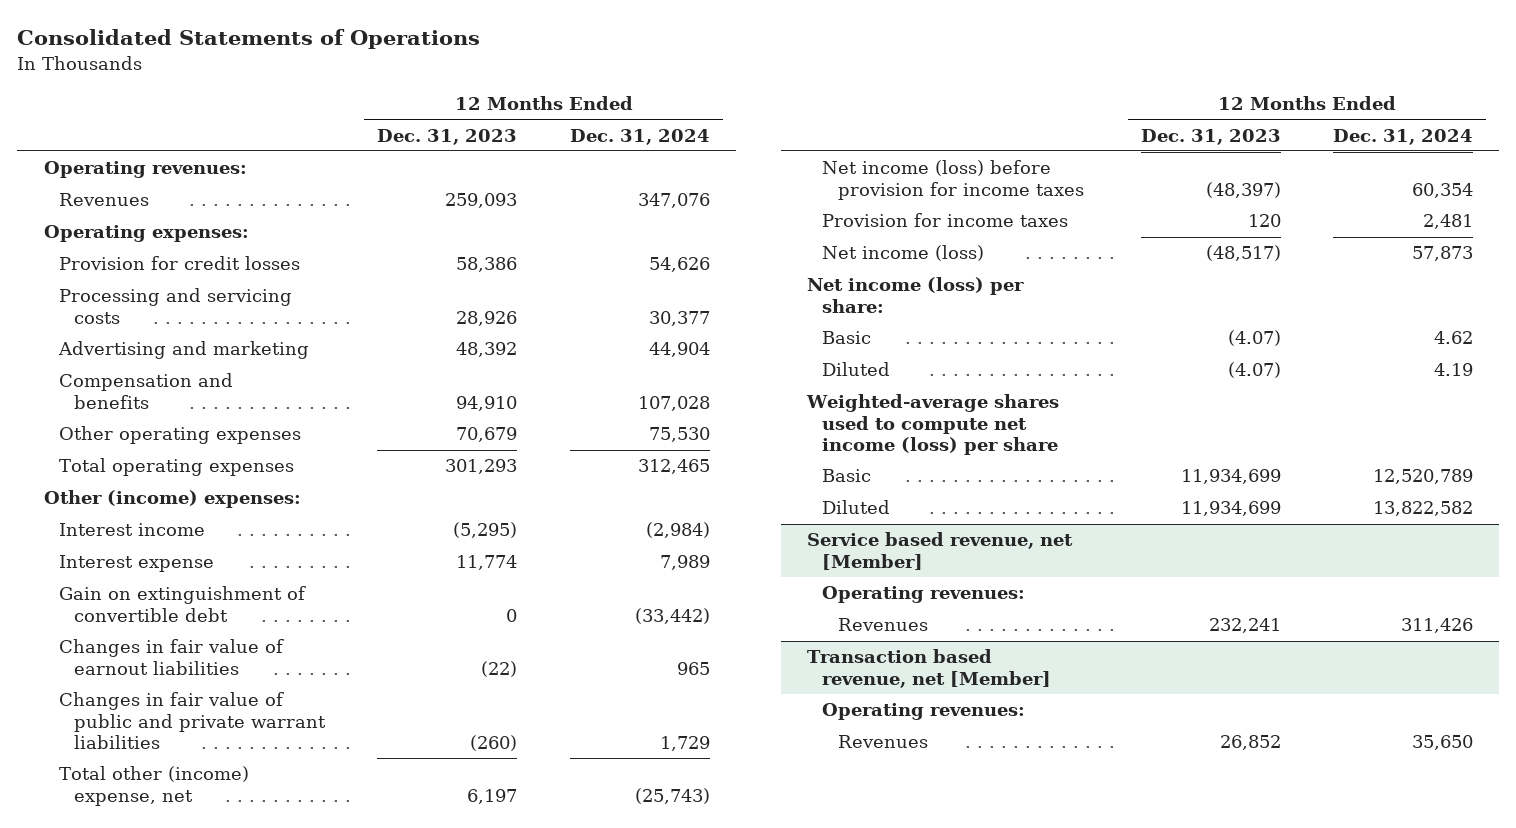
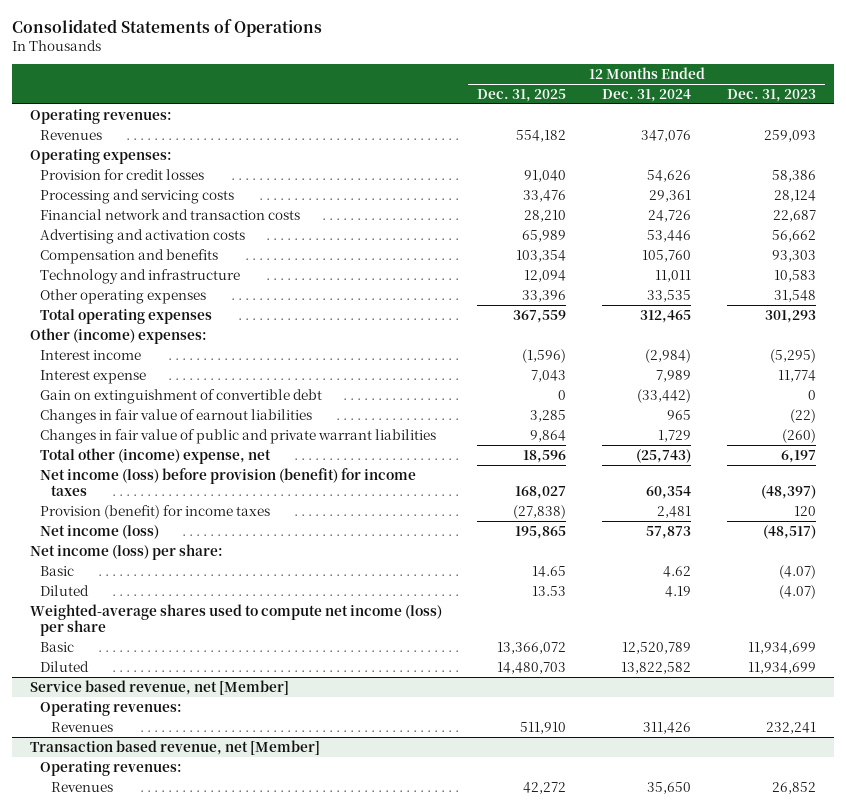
- | 12 Months Ended Dec. 31, 2023 | 12 Months Ended Dec. 31, 2024
+ | 12 Months Ended Dec. 31, 2025 | 12 Months Ended Dec. 31, 2024 | 12 Months Ended Dec. 31, 2023
- Processing and servicing costs | 28,926 | 30,377
- Advertising and marketing | 48,392 | 44,904
- Compensation and benefits | 94,910 | 107,028
- Other operating expenses | 70,679 | 75,530
+ Processing and servicing costs | 33,476 | 29,361 | 28,124
+ Financial network and transaction costs | 28,210 | 24,726 | 22,687
+ Advertising and activation costs | 65,989 | 53,446 | 56,662
+ Compensation and benefits | 103,354 | 105,760 | 93,303
+ Technology and infrastructure | 12,094 | 11,011 | 10,583
+ Other operating expenses | 33,396 | 33,535 | 31,548
- Net income (loss) before provision for income taxes | (48,397) | 60,354
- Provision for income taxes | 120 | 2,481
+ Net income (loss) before provision (benefit) for income taxes | 168,027 | 60,354 | (48,397)
+ Provision (benefit) for income taxes | (27,838) | 2,481 | 120

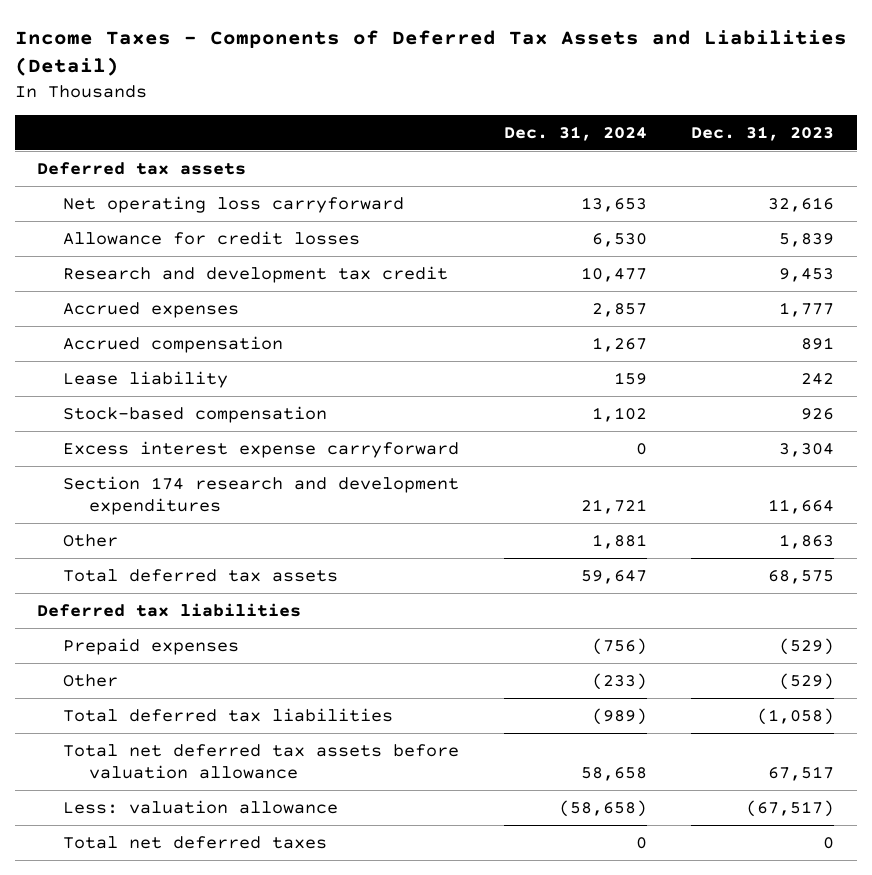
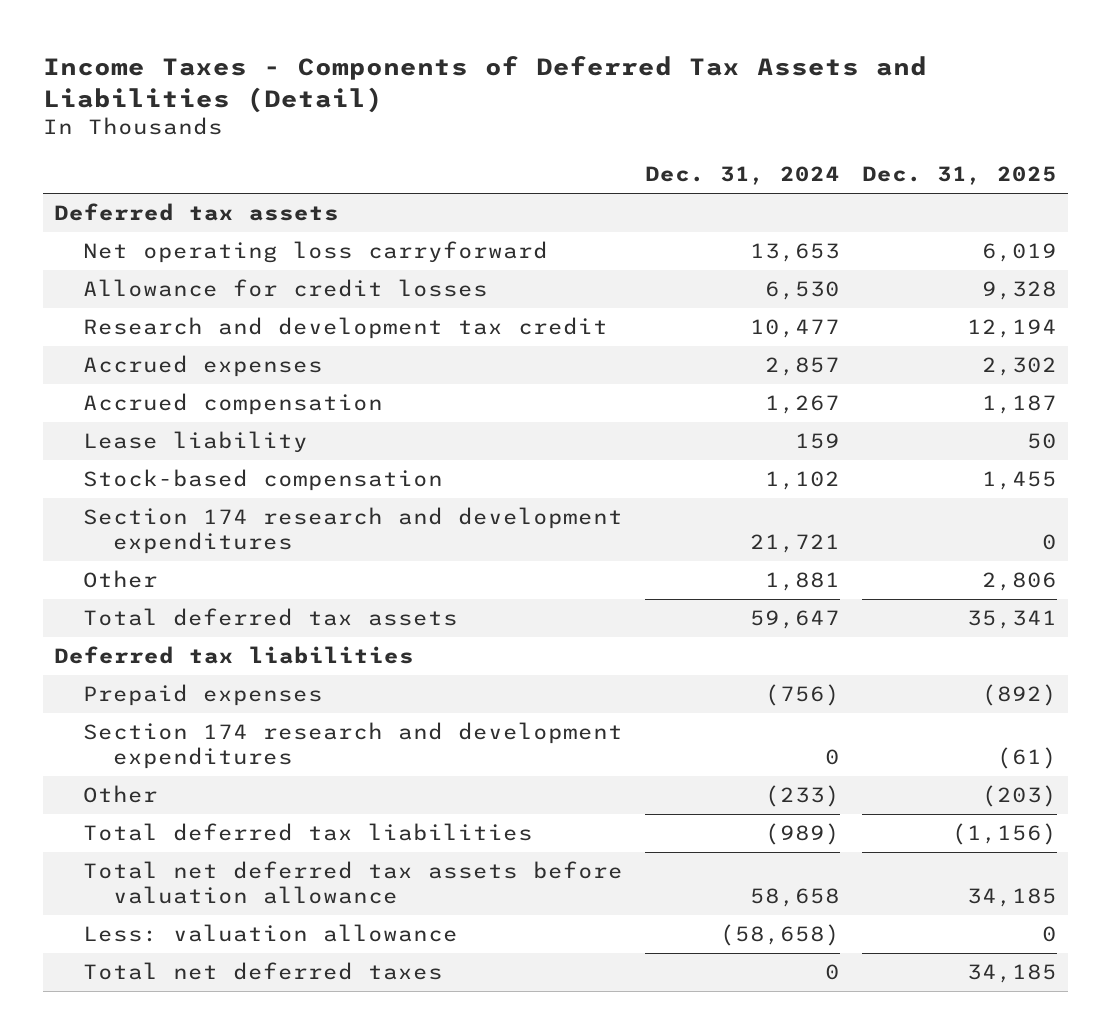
- | Dec. 31, 2024 | Dec. 31, 2023
+ | Dec. 31, 2024 | Dec. 31, 2025
- Excess interest expense carryforward | 0 | 3,304
+ Section 174 research and development expenditures | 0 | (61)

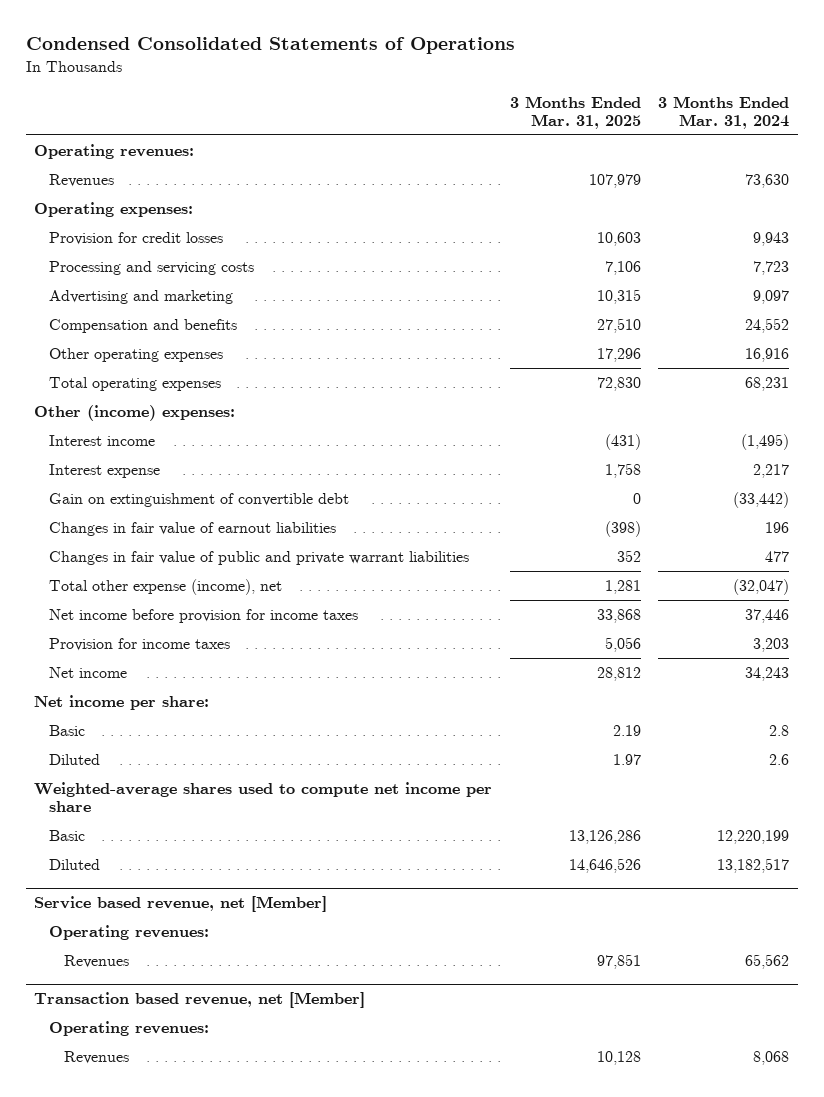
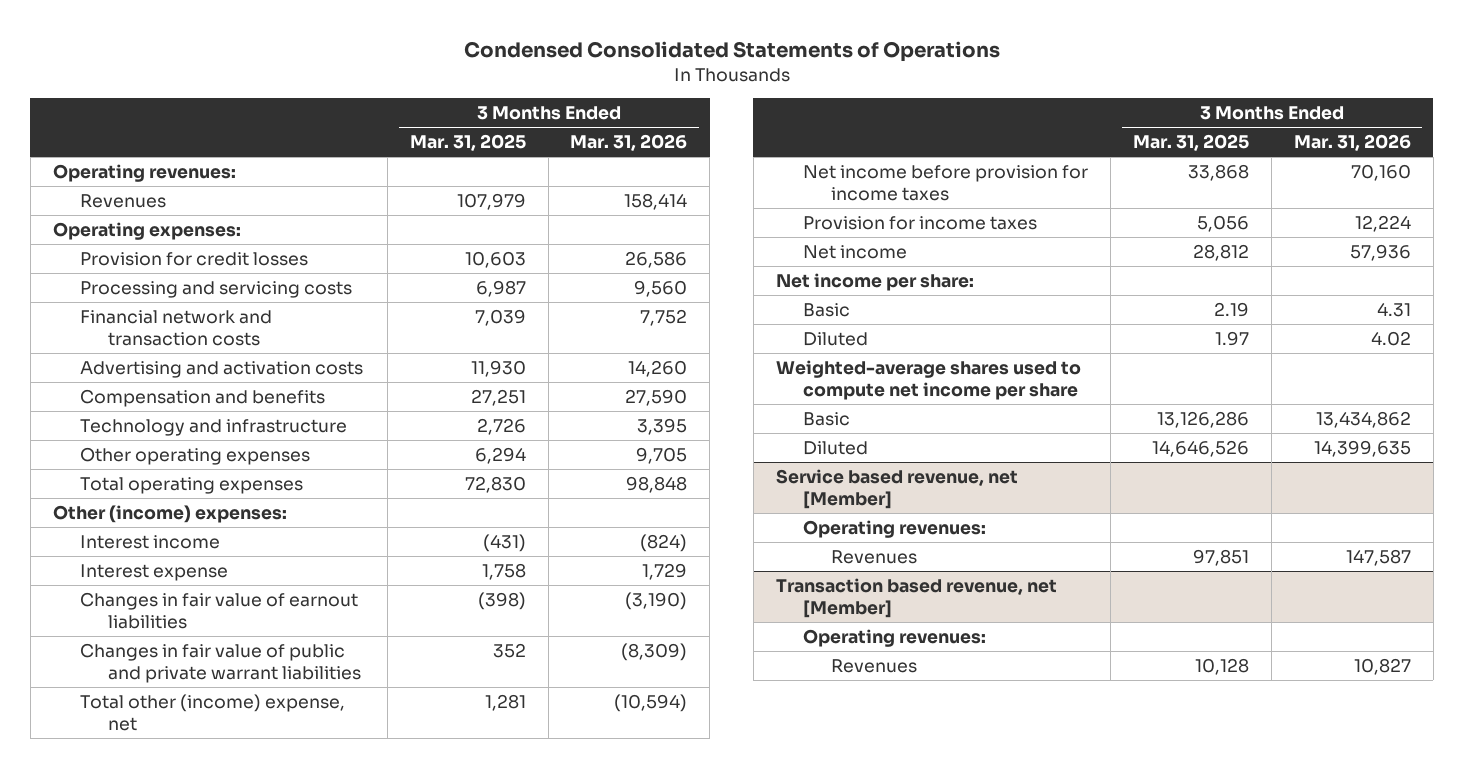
- | 3 Months Ended Mar. 31, 2025 | 3 Months Ended Mar. 31, 2024
+ | 3 Months Ended Mar. 31, 2025 | 3 Months Ended Mar. 31, 2026
- Processing and servicing costs | 7,106 | 7,723
- Advertising and marketing | 10,315 | 9,097
- Compensation and benefits | 27,510 | 24,552
- Other operating expenses | 17,296 | 16,916
+ Processing and servicing costs | 6,987 | 9,560
+ Financial network and transaction costs | 7,039 | 7,752
+ Advertising and activation costs | 11,930 | 14,260
+ Compensation and benefits | 27,251 | 27,590
+ Technology and infrastructure | 2,726 | 3,395
+ Other operating expenses | 6,294 | 9,705
- Gain on extinguishment of convertible debt | 0 | (33,442)
- Total other expense (income), net | 1,281 | (32,047)
+ Total other (income) expense, net | 1,281 | (10,594)

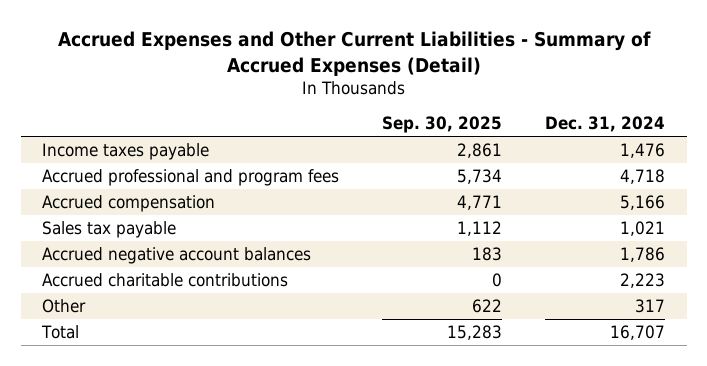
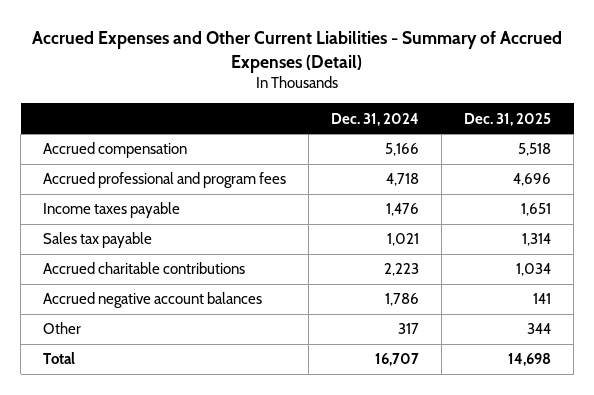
- | Sep. 30, 2025 | Dec. 31, 2024
+ | Dec. 31, 2024 | Dec. 31, 2025
moved down: Accrued professional and program fees | 4,718 | 4,696
moved down: Income taxes payable | 1,476 | 1,651
moved down: Accrued negative account balances | 1,786 | 141

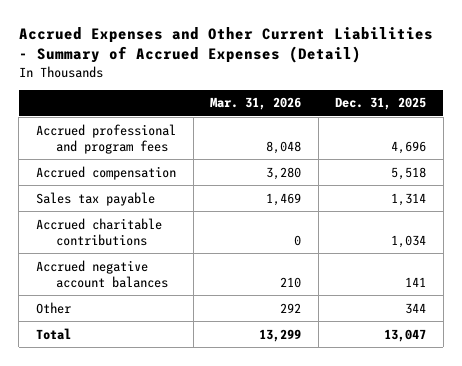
- | Dec. 31, 2024 | Dec. 31, 2025
+ | Mar. 31, 2026 | Dec. 31, 2025
- Income taxes payable | 1,476 | 1,651
moved down: Accrued compensation | 3,280 | 5,518
- Total | 16,707 | 14,698
+ Total | 13,299 | 13,047

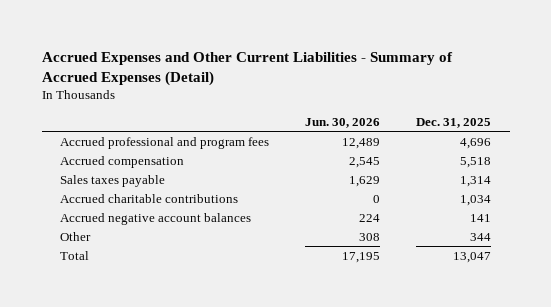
- | Mar. 31, 2026 | Dec. 31, 2025
+ | Jun. 30, 2026 | Dec. 31, 2025
- Sales tax payable | 1,469 | 1,314
+ Sales taxes payable | 1,629 | 1,314

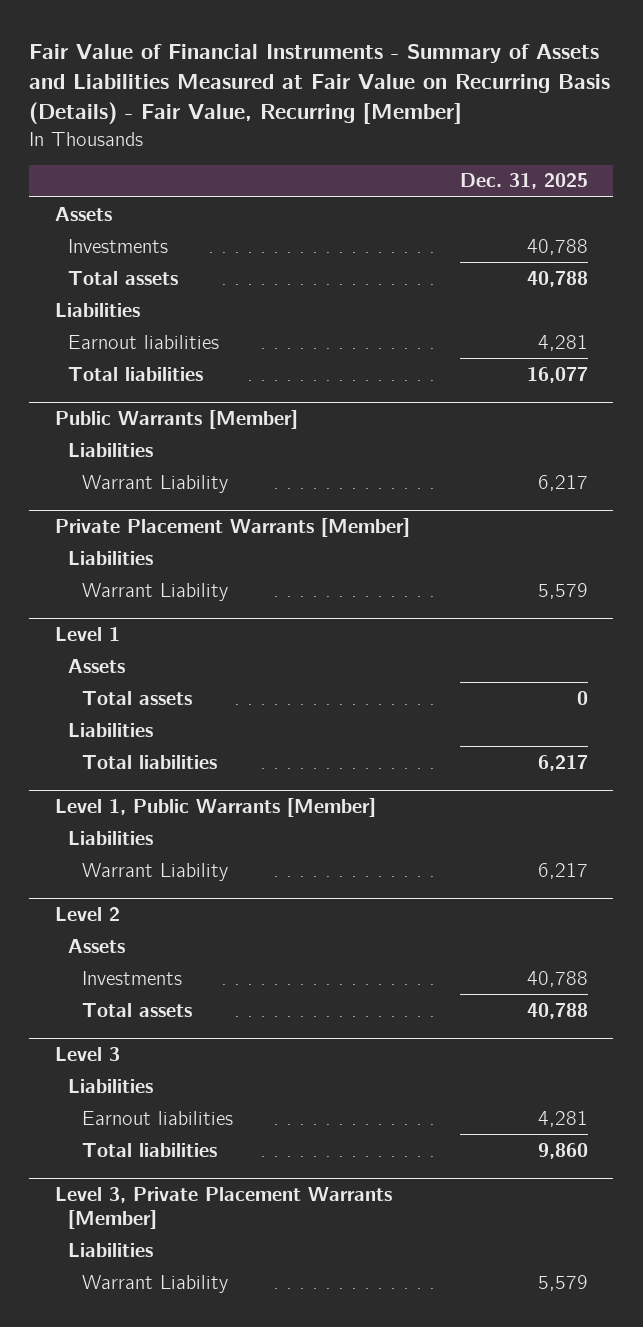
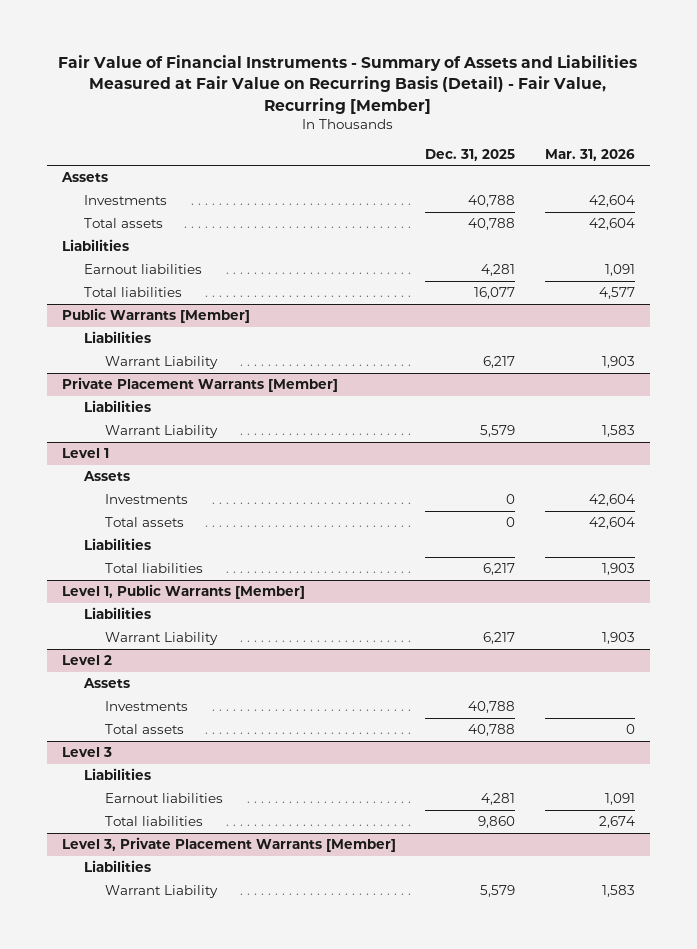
- Fair Value of Financial Instruments - Summary of Assets and Liabilities Measured at Fair Value on Recurring Basis (Details) - Fair Value, Recurring [Member]
+ Fair Value of Financial Instruments - Summary of Assets and Liabilities Measured at Fair Value on Recurring Basis (Detail) - Fair Value, Recurring [Member]
- | Dec. 31, 2025
+ | Dec. 31, 2025 | Mar. 31, 2026
@ Level 1
+ Investments | 0 | 42,604

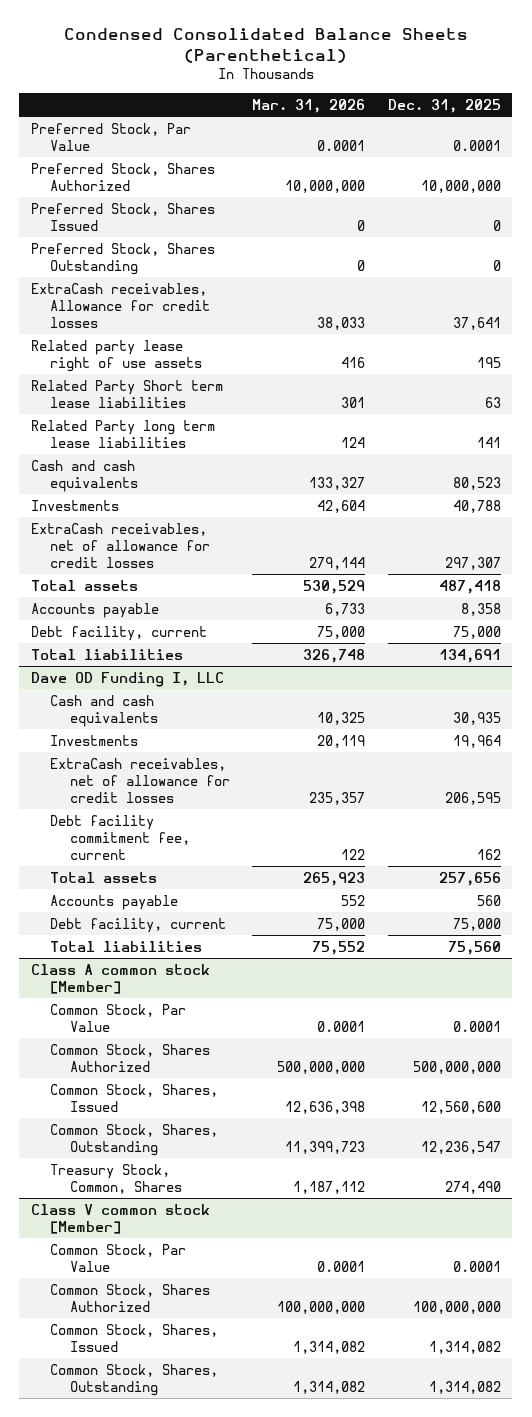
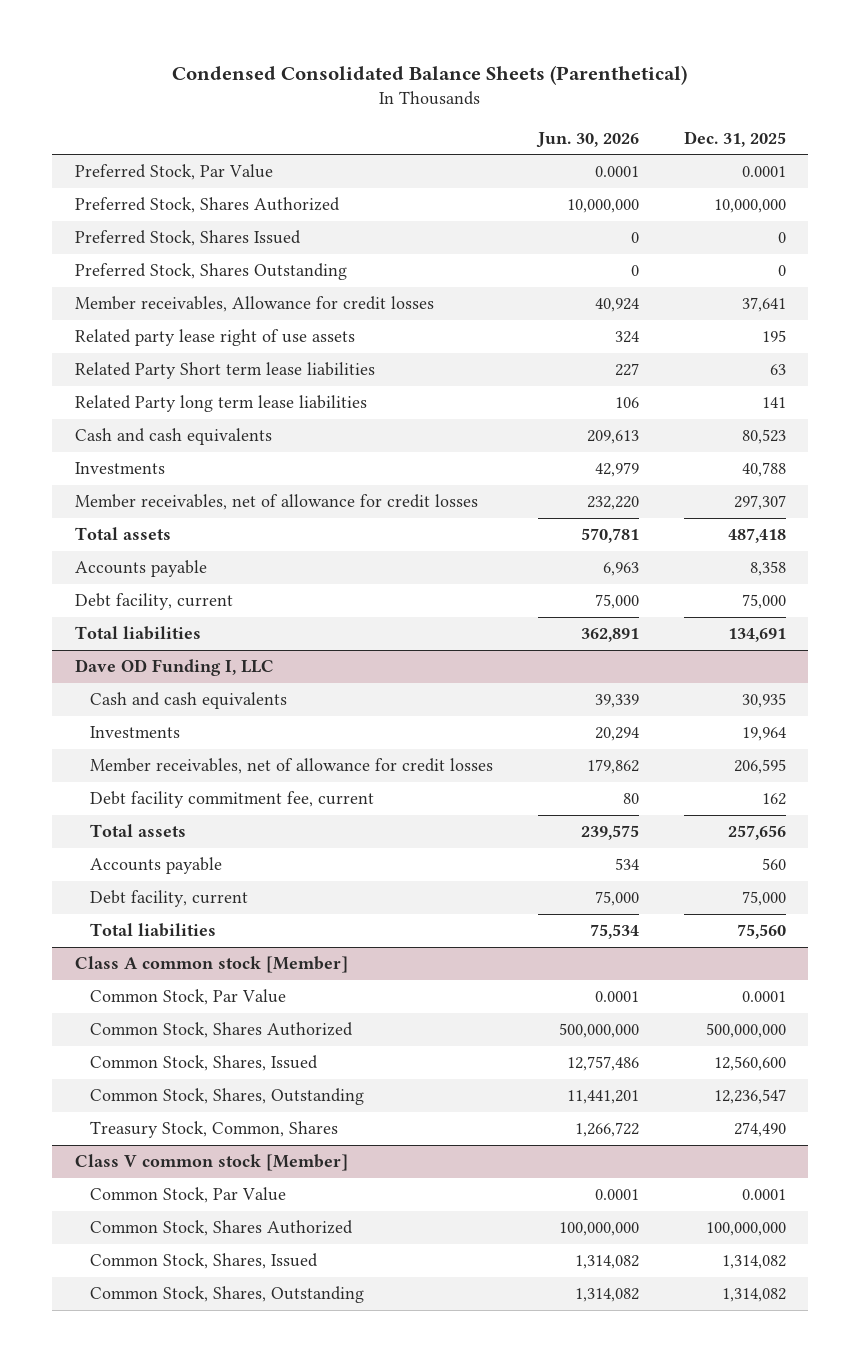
- | Mar. 31, 2026 | Dec. 31, 2025
+ | Jun. 30, 2026 | Dec. 31, 2025
- ExtraCash receivables, Allowance for credit losses | 38,033 | 37,641
+ Member receivables, Allowance for credit losses | 40,924 | 37,641
- ExtraCash receivables, net of allowance for credit losses | 279,144 | 297,307
+ Member receivables, net of allowance for credit losses | 232,220 | 297,307
@ Dave OD Funding I, LLC
- ExtraCash receivables, net of allowance for credit losses | 235,357 | 206,595
+ Member receivables, net of allowance for credit losses | 179,862 | 206,595

